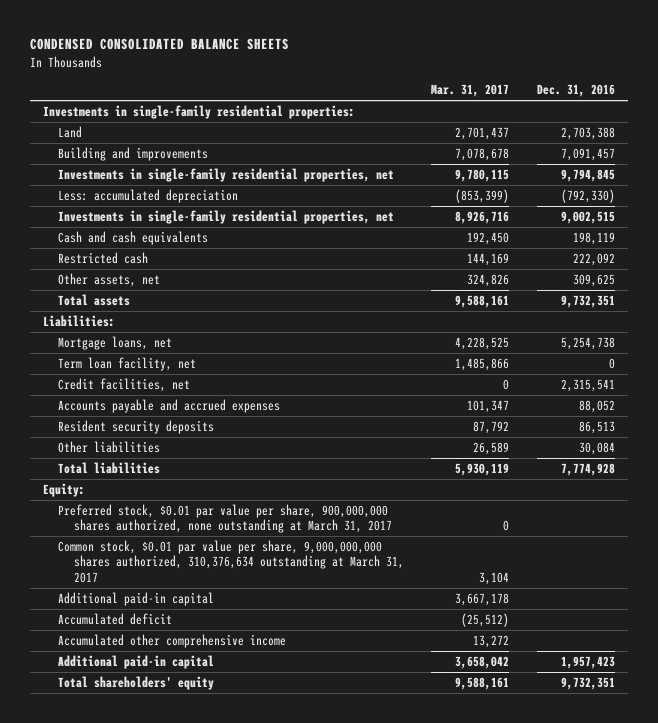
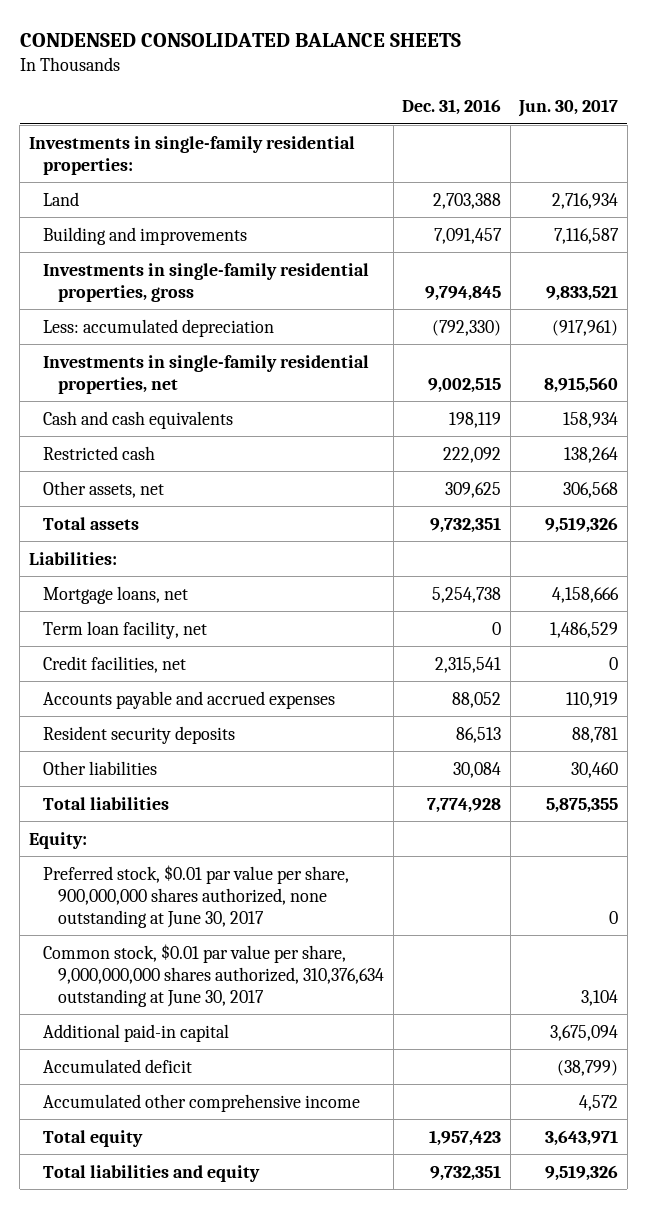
- | Mar. 31, 2017 | Dec. 31, 2016
+ | Dec. 31, 2016 | Jun. 30, 2017
- Investments in single-family residential properties, net | 9,780,115 | 9,794,845
+ Investments in single-family residential properties, gross | 9,794,845 | 9,833,521
- Preferred stock, $0.01 par value per share, 900,000,000 shares authorized, none outstanding at March 31, 2017 | 0 |
- Common stock, $0.01 par value per share, 9,000,000,000 shares authorized, 310,376,634 outstanding at March 31, 2017 | 3,104 |
+ Preferred stock, $0.01 par value per share, 900,000,000 shares authorized, none outstanding at June 30, 2017 | | 0
+ Common stock, $0.01 par value per share, 9,000,000,000 shares authorized, 310,376,634 outstanding at June 30, 2017 | | 3,104
- Additional paid-in capital | 3,658,042 | 1,957,423
- Total shareholders' equity | 9,588,161 | 9,732,351
+ Total equity | 1,957,423 | 3,643,971
+ Total liabilities and equity | 9,732,351 | 9,519,326

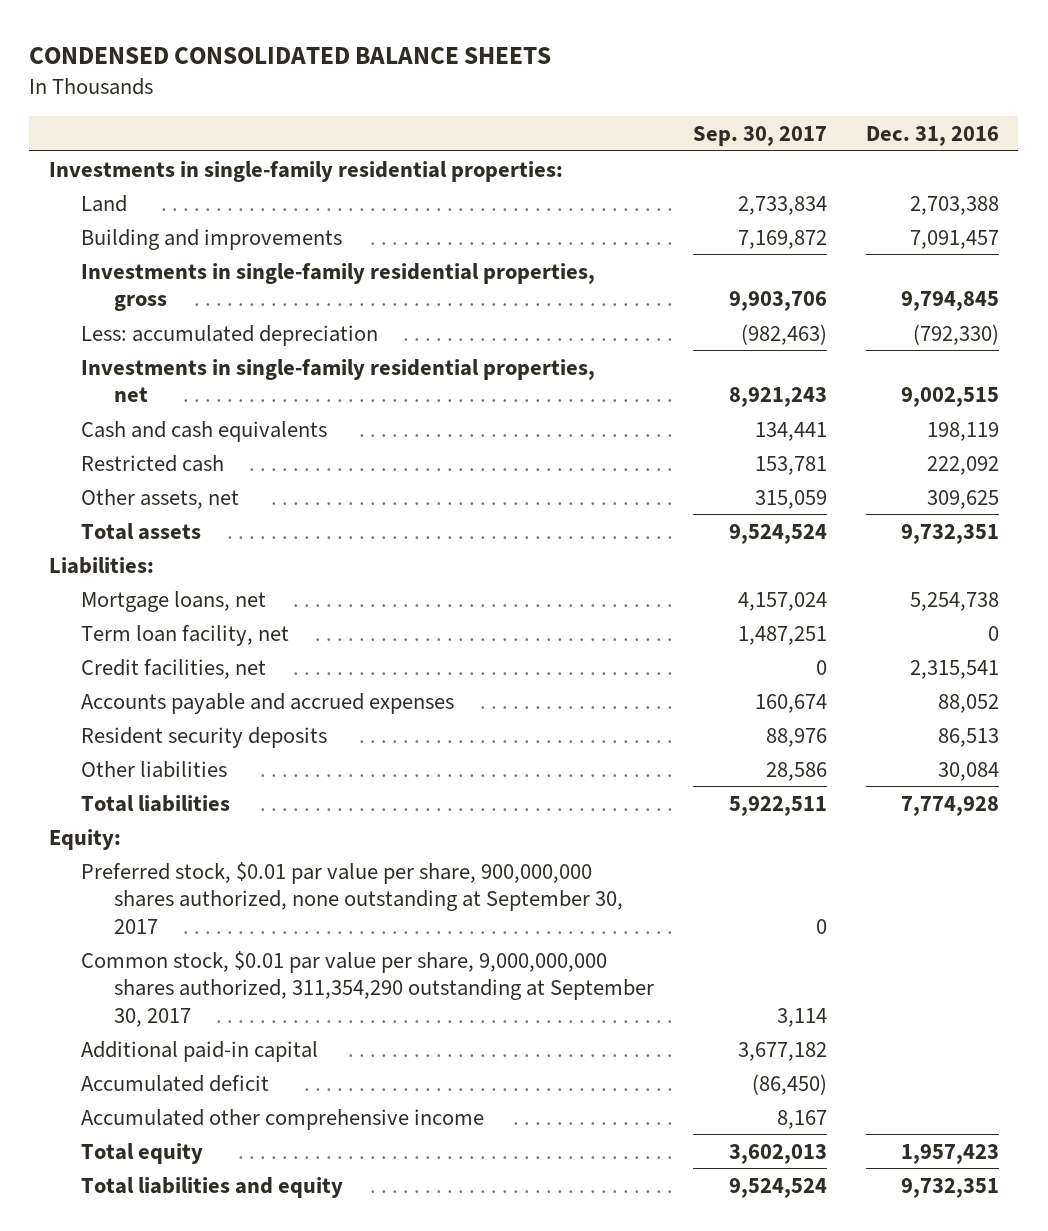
- | Dec. 31, 2016 | Jun. 30, 2017
+ | Sep. 30, 2017 | Dec. 31, 2016
- Preferred stock, $0.01 par value per share, 900,000,000 shares authorized, none outstanding at June 30, 2017 | | 0
- Common stock, $0.01 par value per share, 9,000,000,000 shares authorized, 310,376,634 outstanding at June 30, 2017 | | 3,104
+ Preferred stock, $0.01 par value per share, 900,000,000 shares authorized, none outstanding at September 30, 2017 | 0 |
+ Common stock, $0.01 par value per share, 9,000,000,000 shares authorized, 311,354,290 outstanding at September 30, 2017 | 3,114 |

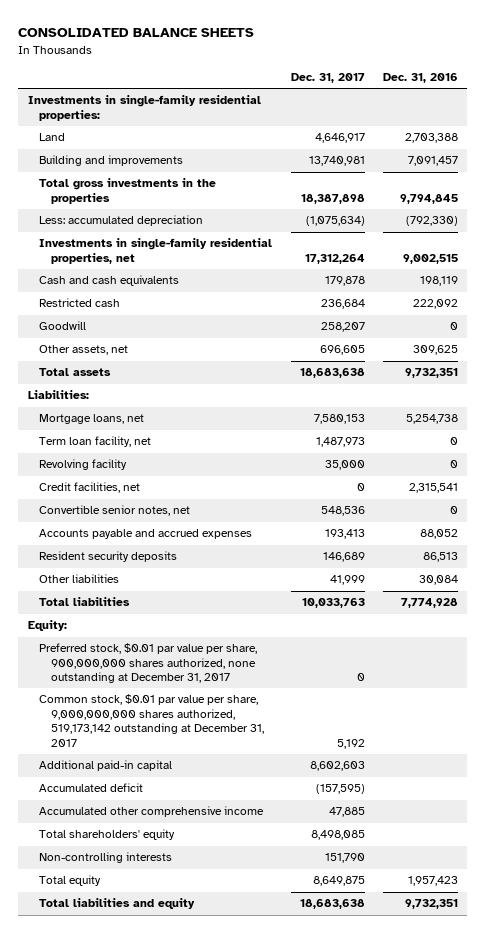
- CONDENSED CONSOLIDATED BALANCE SHEETS
+ CONSOLIDATED BALANCE SHEETS
- | Sep. 30, 2017 | Dec. 31, 2016
+ | Dec. 31, 2017 | Dec. 31, 2016
- Investments in single-family residential properties, gross | 9,903,706 | 9,794,845
+ Total gross investments in the properties | 18,387,898 | 9,794,845
+ Goodwill | 258,207 | 0
+ Revolving facility | 35,000 | 0
+ Convertible senior notes, net | 548,536 | 0
- Preferred stock, $0.01 par value per share, 900,000,000 shares authorized, none outstanding at September 30, 2017 | 0 |
- Common stock, $0.01 par value per share, 9,000,000,000 shares authorized, 311,354,290 outstanding at September 30, 2017 | 3,114 |
+ Preferred stock, $0.01 par value per share, 900,000,000 shares authorized, none outstanding at December 31, 2017 | 0 |
+ Common stock, $0.01 par value per share, 9,000,000,000 shares authorized, 519,173,142 outstanding at December 31, 2017 | 5,192 |
+ Total shareholders' equity | 8,498,085 |
+ Non-controlling interests | 151,790 |

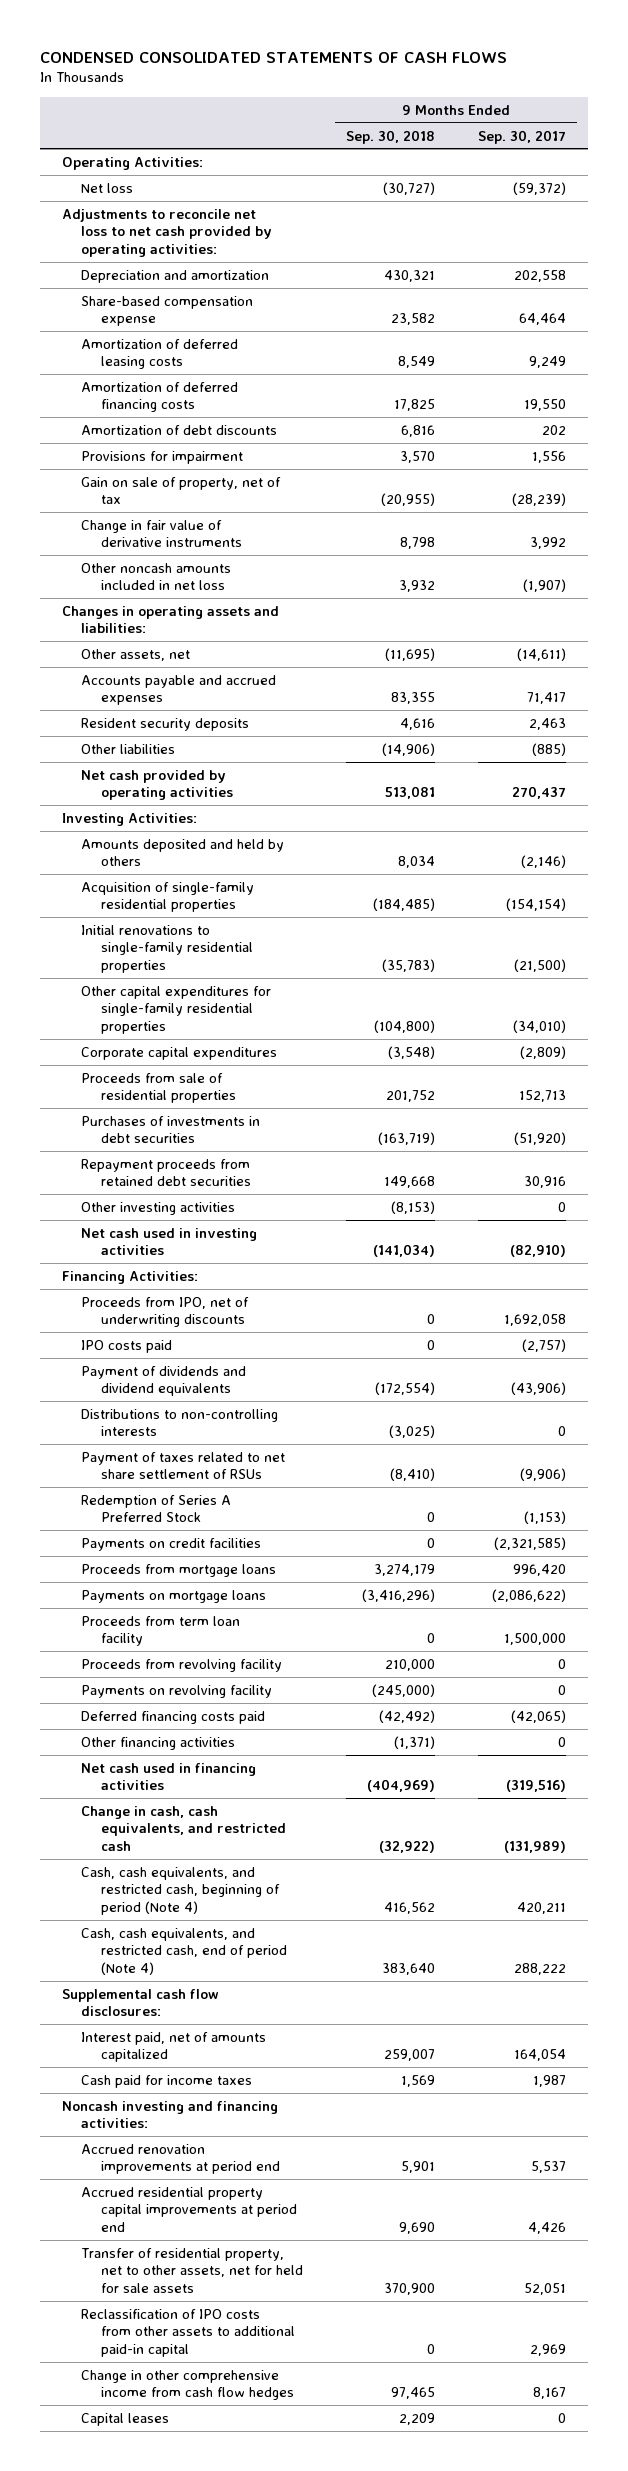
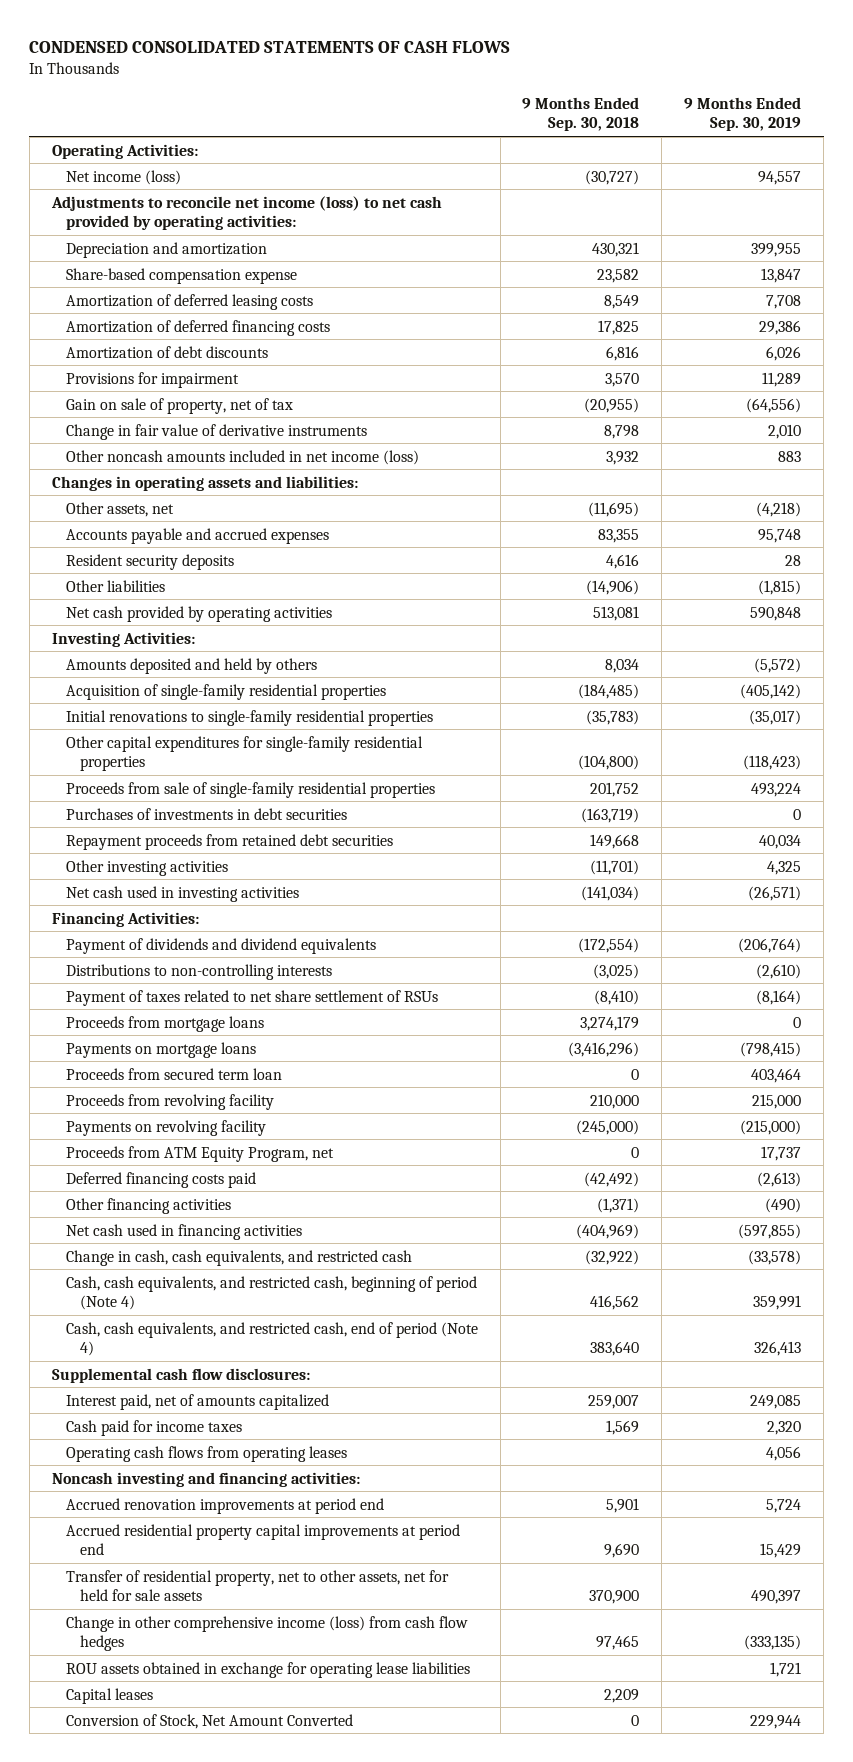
- | 9 Months Ended Sep. 30, 2018 | 9 Months Ended Sep. 30, 2017
+ | 9 Months Ended Sep. 30, 2018 | 9 Months Ended Sep. 30, 2019
- Net loss | (30,727) | (59,372)
- Adjustments to reconcile net loss to net cash provided by operating activities:
+ Net income (loss) | (30,727) | 94,557
+ Adjustments to reconcile net income (loss) to net cash provided by operating activities:
- Other noncash amounts included in net loss | 3,932 | (1,907)
+ Other noncash amounts included in net income (loss) | 3,932 | 883
- Corporate capital expenditures | (3,548) | (2,809)
- Proceeds from sale of residential properties | 201,752 | 152,713
+ Proceeds from sale of single-family residential properties | 201,752 | 493,224
- Other investing activities | (8,153) | 0
+ Other investing activities | (11,701) | 4,325
- Proceeds from IPO, net of underwriting discounts | 0 | 1,692,058
- IPO costs paid | 0 | (2,757)
- Redemption of Series A Preferred Stock | 0 | (1,153)
- Payments on credit facilities | 0 | (2,321,585)
- Proceeds from term loan facility | 0 | 1,500,000
+ Proceeds from secured term loan | 0 | 403,464
+ Proceeds from ATM Equity Program, net | 0 | 17,737
+ Operating cash flows from operating leases | | 4,056
- Reclassification of IPO costs from other assets to additional paid-in capital | 0 | 2,969
- Change in other comprehensive income from cash flow hedges | 97,465 | 8,167
+ Change in other comprehensive income (loss) from cash flow hedges | 97,465 | (333,135)
+ ROU assets obtained in exchange for operating lease liabilities | | 1,721
+ Conversion of Stock, Net Amount Converted | 0 | 229,944

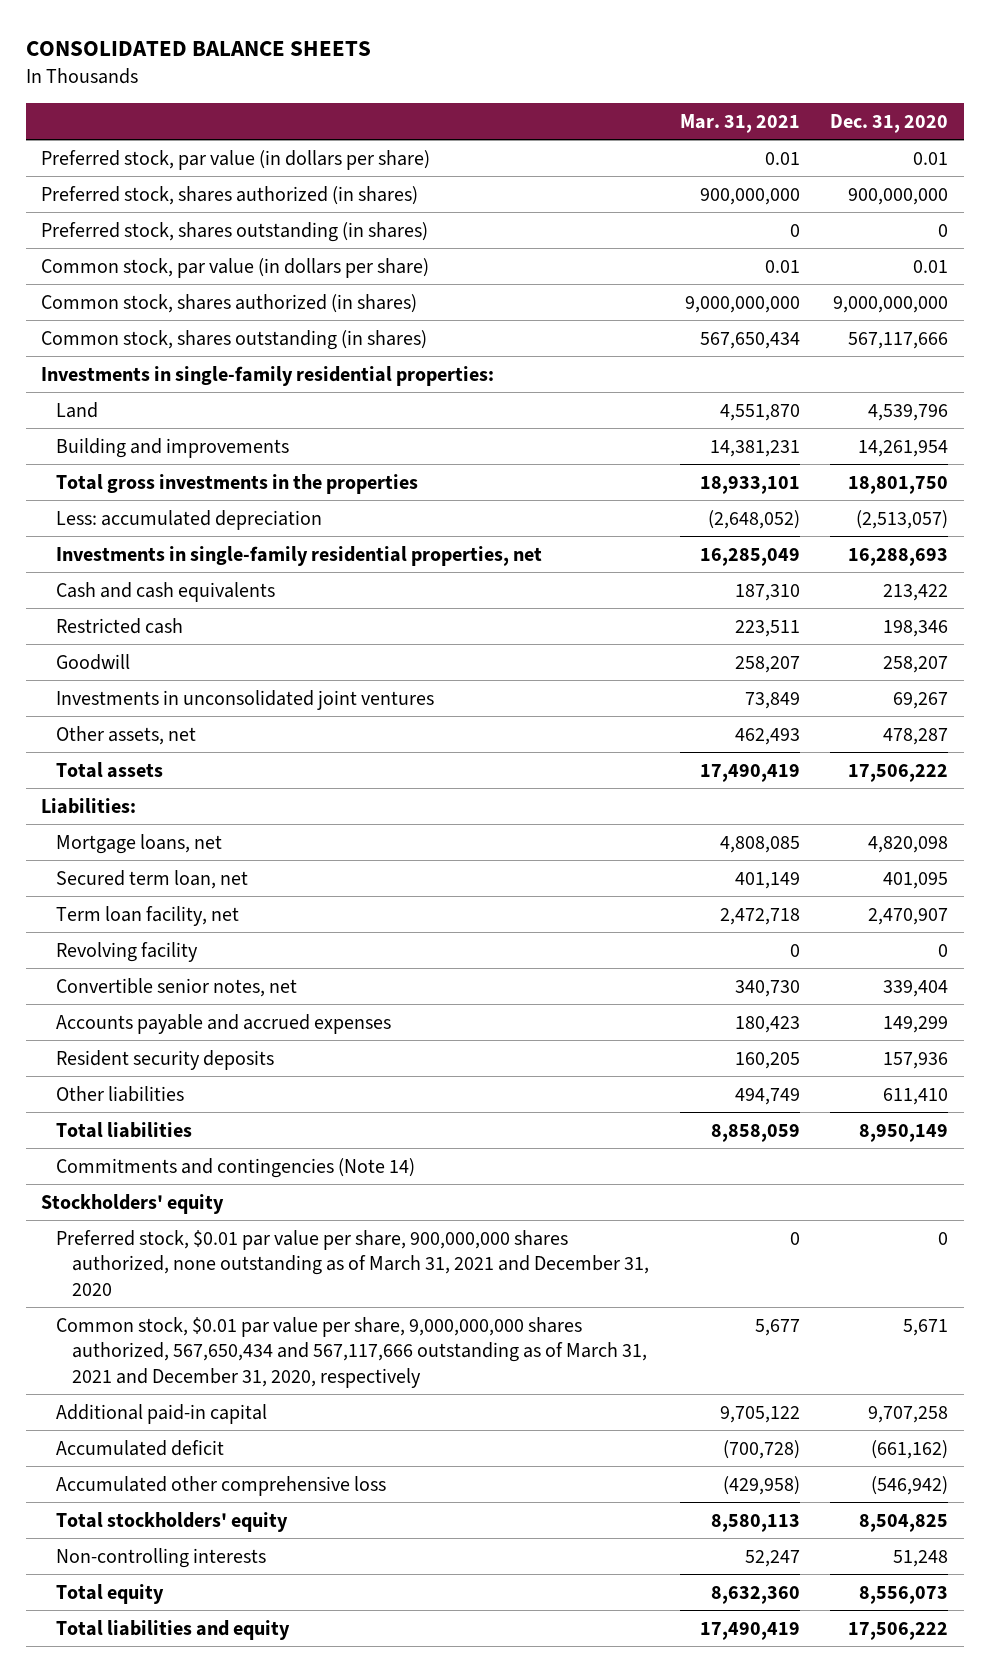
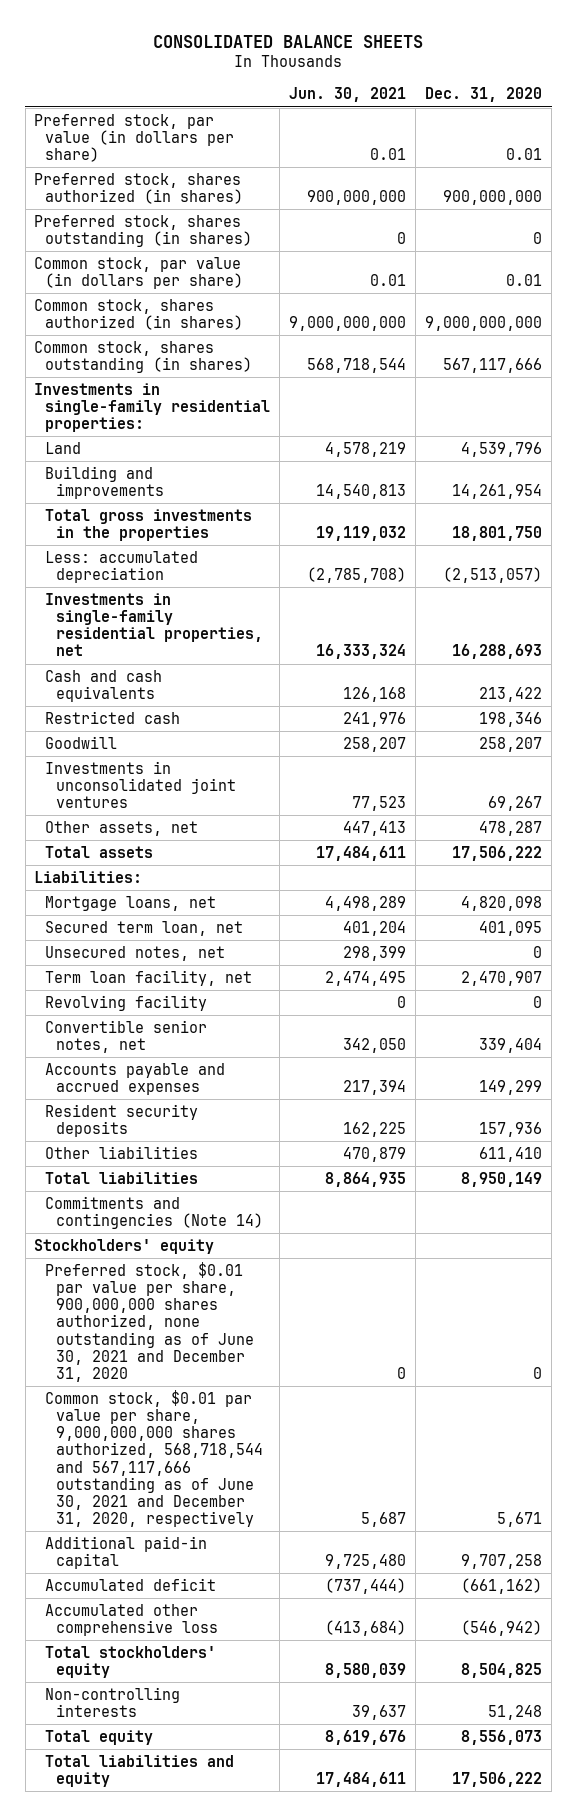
- | Mar. 31, 2021 | Dec. 31, 2020
+ | Jun. 30, 2021 | Dec. 31, 2020
+ Unsecured notes, net | 298,399 | 0
- Preferred stock, $0.01 par value per share, 900,000,000 shares authorized, none outstanding as of March 31, 2021 and December 31, 2020 | 0 | 0
- Common stock, $0.01 par value per share, 9,000,000,000 shares authorized, 567,650,434 and 567,117,666 outstanding as of March 31, 2021 and December 31, 2020, respectively | 5,677 | 5,671
+ Preferred stock, $0.01 par value per share, 900,000,000 shares authorized, none outstanding as of June 30, 2021 and December 31, 2020 | 0 | 0
+ Common stock, $0.01 par value per share, 9,000,000,000 shares authorized, 568,718,544 and 567,117,666 outstanding as of June 30, 2021 and December 31, 2020, respectively | 5,687 | 5,671

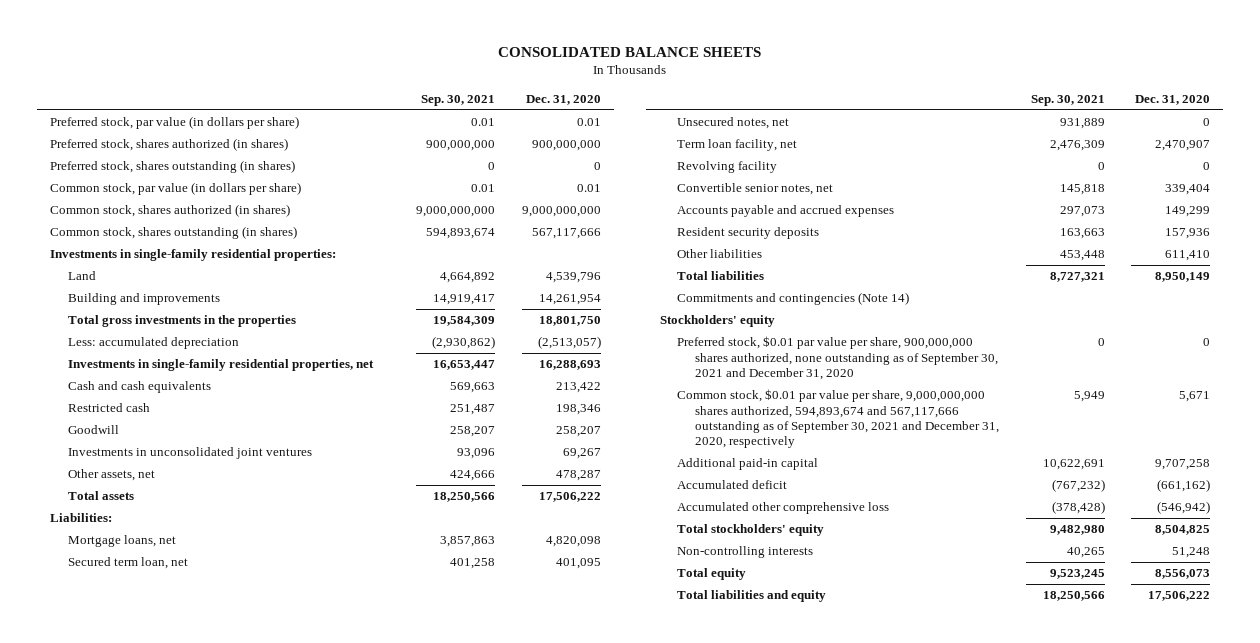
- | Jun. 30, 2021 | Dec. 31, 2020
+ | Sep. 30, 2021 | Dec. 31, 2020
- Preferred stock, $0.01 par value per share, 900,000,000 shares authorized, none outstanding as of June 30, 2021 and December 31, 2020 | 0 | 0
- Common stock, $0.01 par value per share, 9,000,000,000 shares authorized, 568,718,544 and 567,117,666 outstanding as of June 30, 2021 and December 31, 2020, respectively | 5,687 | 5,671
+ Preferred stock, $0.01 par value per share, 900,000,000 shares authorized, none outstanding as of September 30, 2021 and December 31, 2020 | 0 | 0
+ Common stock, $0.01 par value per share, 9,000,000,000 shares authorized, 594,893,674 and 567,117,666 outstanding as of September 30, 2021 and December 31, 2020, respectively | 5,949 | 5,671

